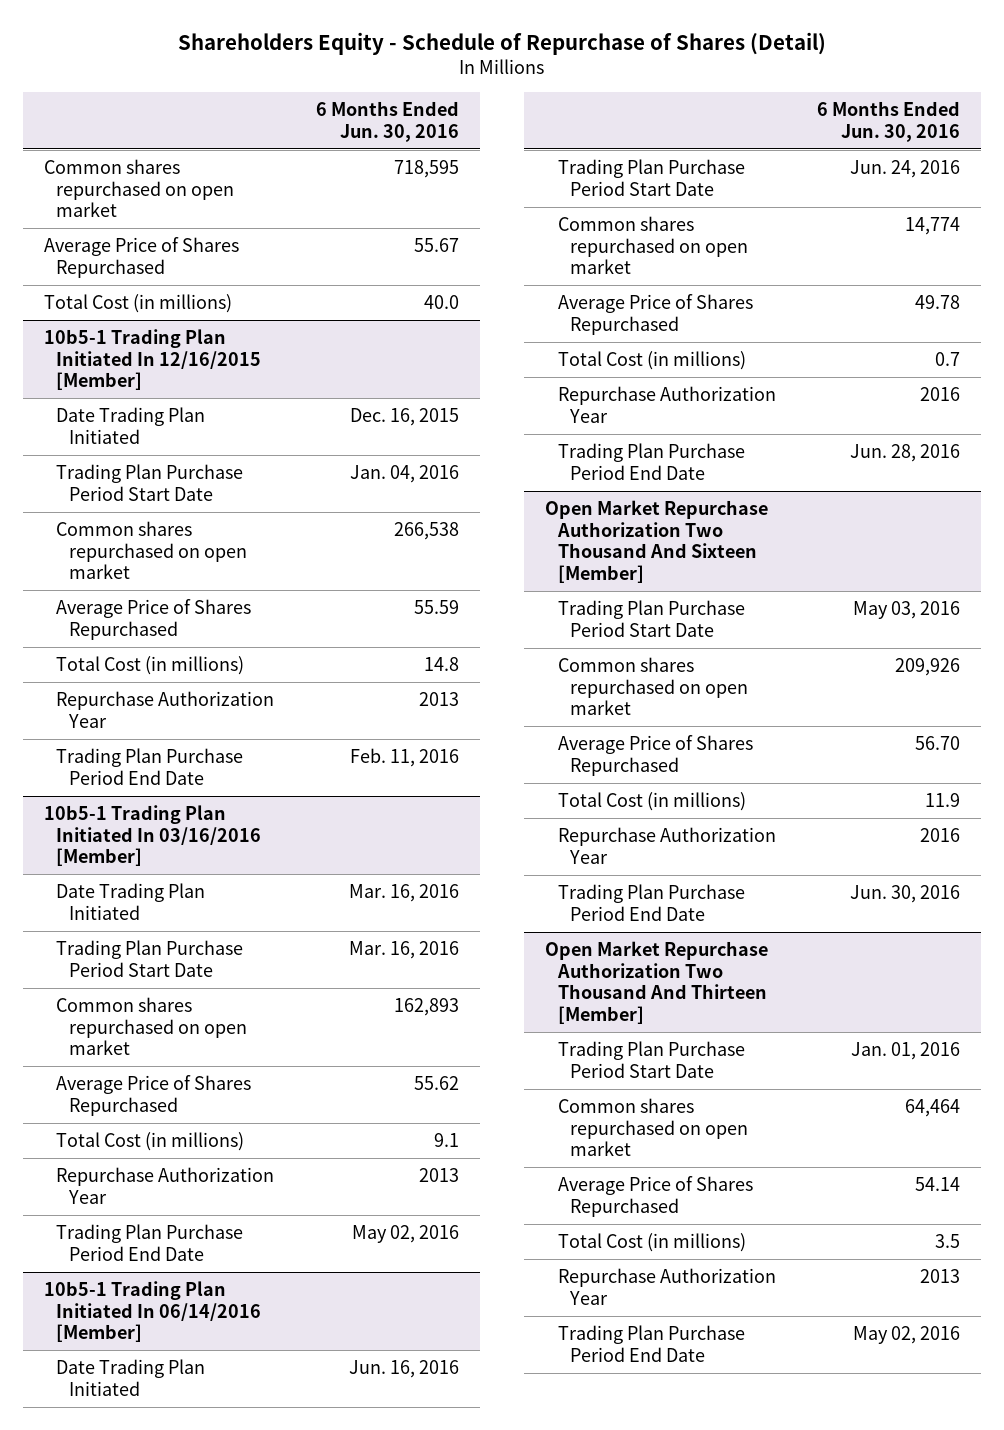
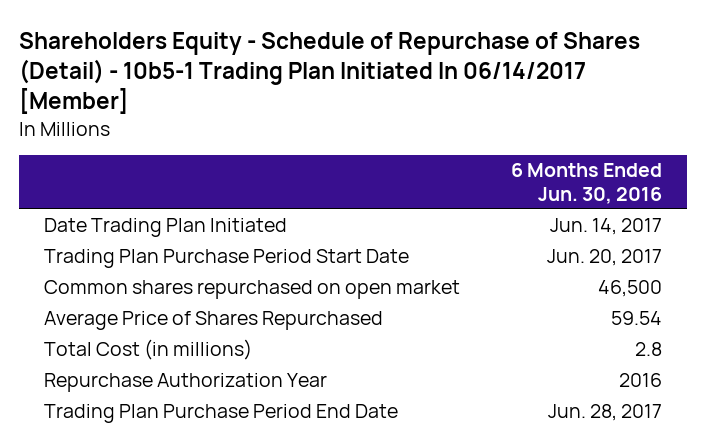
- Shareholders Equity - Schedule of Repurchase of Shares (Detail)
+ Shareholders Equity - Schedule of Repurchase of Shares (Detail) - 10b5-1 Trading Plan Initiated In 06/14/2017 [Member]
- Common shares repurchased on open market | 718,595
- Average Price of Shares Repurchased | 55.67
- Total Cost (in millions) | 40.0
- 10b5-1 Trading Plan Initiated In 12/16/2015 [Member]
- Date Trading Plan Initiated | Dec. 16, 2015
- Trading Plan Purchase Period Start Date | Jan. 04, 2016
- Common shares repurchased on open market | 266,538
- Average Price of Shares Repurchased | 55.59
- Total Cost (in millions) | 14.8
- Repurchase Authorization Year | 2013
- Trading Plan Purchase Period End Date | Feb. 11, 2016
- 10b5-1 Trading Plan Initiated In 03/16/2016 [Member]
- Date Trading Plan Initiated | Mar. 16, 2016
- Trading Plan Purchase Period Start Date | Mar. 16, 2016
- Common shares repurchased on open market | 162,893
- Average Price of Shares Repurchased | 55.62
- Total Cost (in millions) | 9.1
- Repurchase Authorization Year | 2013
- Trading Plan Purchase Period End Date | May 02, 2016
- 10b5-1 Trading Plan Initiated In 06/14/2016 [Member]
- Date Trading Plan Initiated | Jun. 16, 2016
- Trading Plan Purchase Period Start Date | Jun. 24, 2016
- Common shares repurchased on open market | 14,774
- Average Price of Shares Repurchased | 49.78
- Total Cost (in millions) | 0.7
- Repurchase Authorization Year | 2016
- Trading Plan Purchase Period End Date | Jun. 28, 2016
- Open Market Repurchase Authorization Two Thousand And Sixteen [Member]
- Trading Plan Purchase Period Start Date | May 03, 2016
- Common shares repurchased on open market | 209,926
- Average Price of Shares Repurchased | 56.70
- Total Cost (in millions) | 11.9
+ Date Trading Plan Initiated | Jun. 14, 2017
+ Trading Plan Purchase Period Start Date | Jun. 20, 2017
+ Common shares repurchased on open market | 46,500
+ Average Price of Shares Repurchased | 59.54
+ Total Cost (in millions) | 2.8
- Trading Plan Purchase Period End Date | Jun. 30, 2016
- Open Market Repurchase Authorization Two Thousand And Thirteen [Member]
- Trading Plan Purchase Period Start Date | Jan. 01, 2016
- Common shares repurchased on open market | 64,464
- Average Price of Shares Repurchased | 54.14
- Total Cost (in millions) | 3.5
- Repurchase Authorization Year | 2013
- Trading Plan Purchase Period End Date | May 02, 2016
+ Trading Plan Purchase Period End Date | Jun. 28, 2017

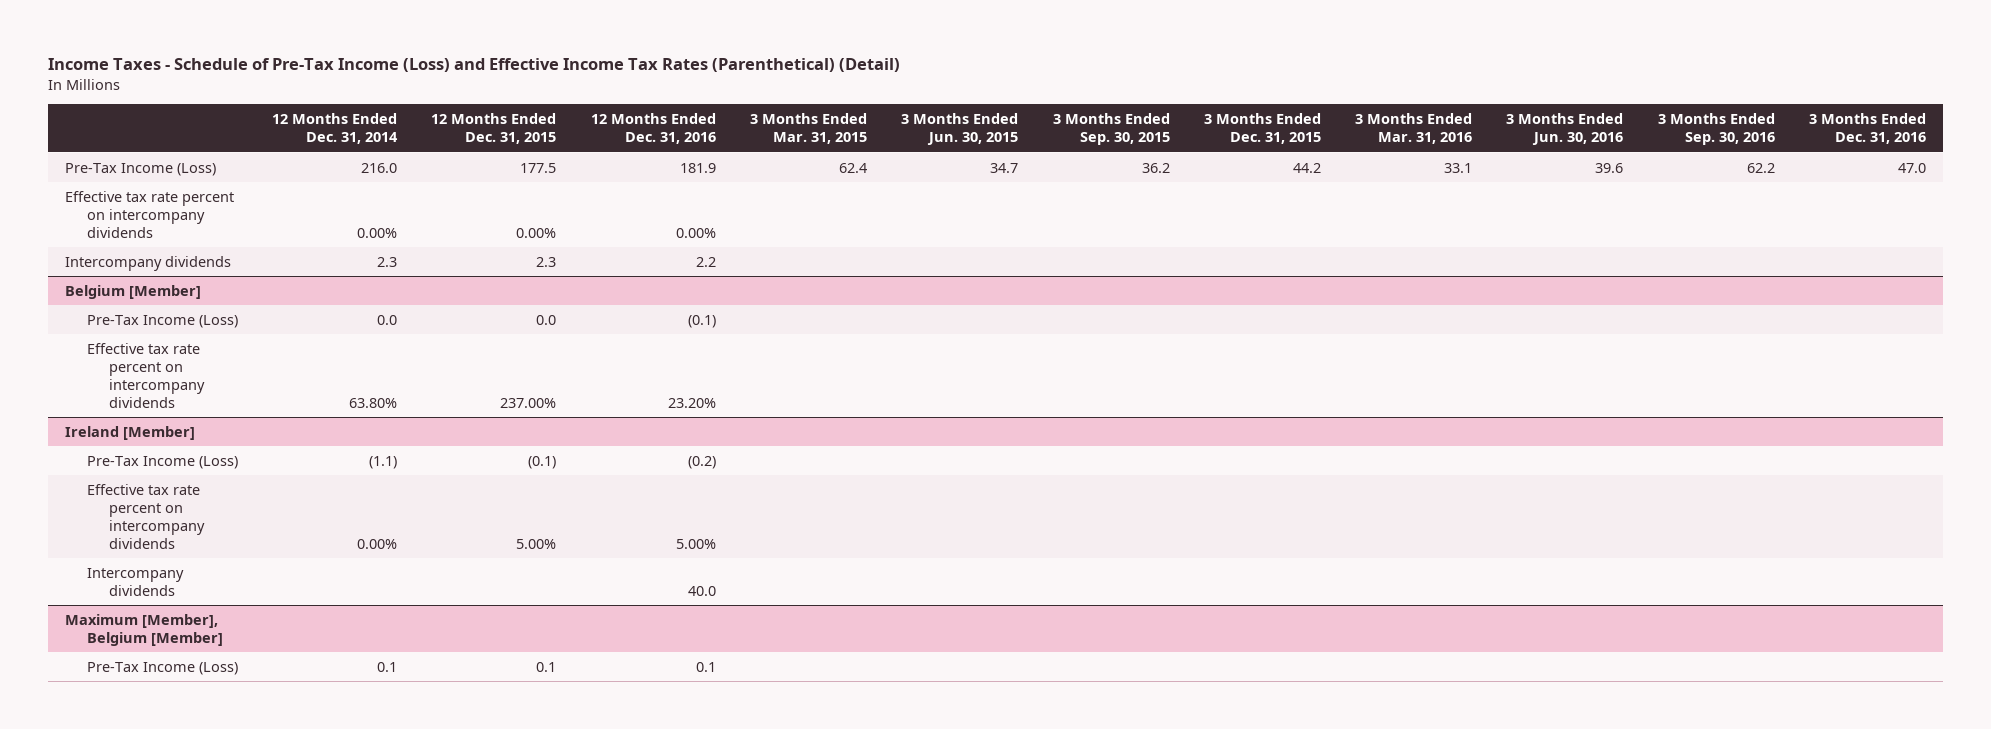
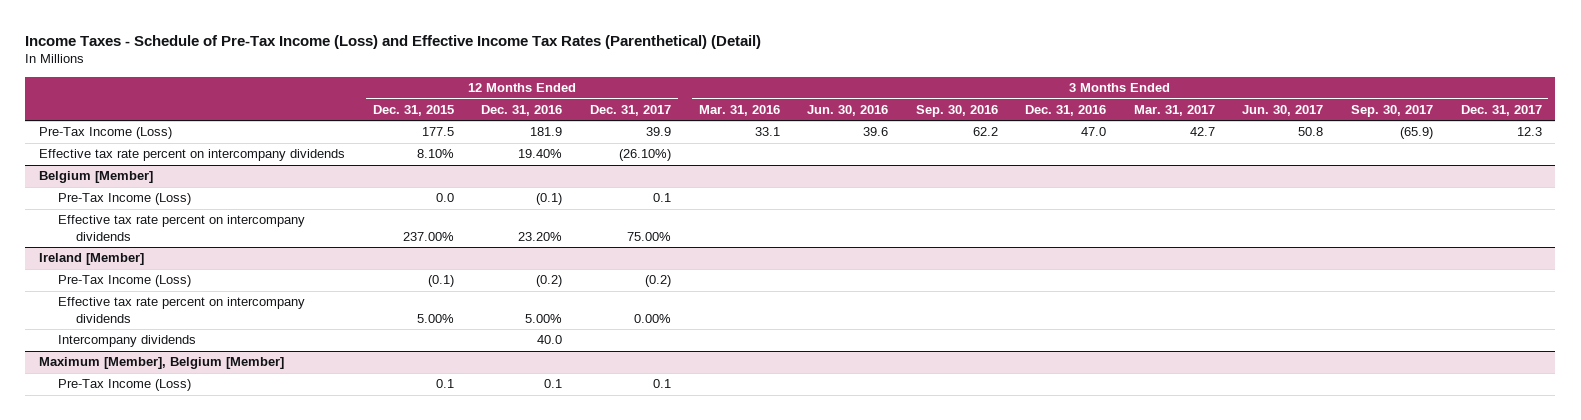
- | 12 Months Ended Dec. 31, 2014 | 12 Months Ended Dec. 31, 2015 | 12 Months Ended Dec. 31, 2016 | 3 Months Ended Mar. 31, 2015 | 3 Months Ended Jun. 30, 2015 | 3 Months Ended Sep. 30, 2015 | 3 Months Ended Dec. 31, 2015 | 3 Months Ended Mar. 31, 2016 | 3 Months Ended Jun. 30, 2016 | 3 Months Ended Sep. 30, 2016 | 3 Months Ended Dec. 31, 2016
+ | 12 Months Ended Dec. 31, 2015 | 12 Months Ended Dec. 31, 2016 | 12 Months Ended Dec. 31, 2017 | 3 Months Ended Mar. 31, 2016 | 3 Months Ended Jun. 30, 2016 | 3 Months Ended Sep. 30, 2016 | 3 Months Ended Dec. 31, 2016 | 3 Months Ended Mar. 31, 2017 | 3 Months Ended Jun. 30, 2017 | 3 Months Ended Sep. 30, 2017 | 3 Months Ended Dec. 31, 2017
- Effective tax rate percent on intercompany dividends | 0.00% | 0.00% | 0.00% | | | | | | | |
- Intercompany dividends | 2.3 | 2.3 | 2.2 | | | | | | | |
+ Effective tax rate percent on intercompany dividends | 8.10% | 19.40% | (26.10%) | | | | | | | |

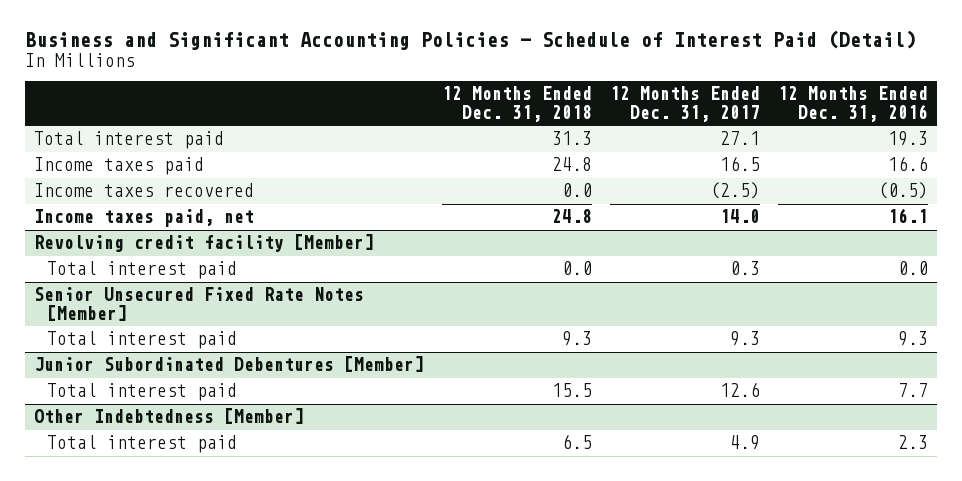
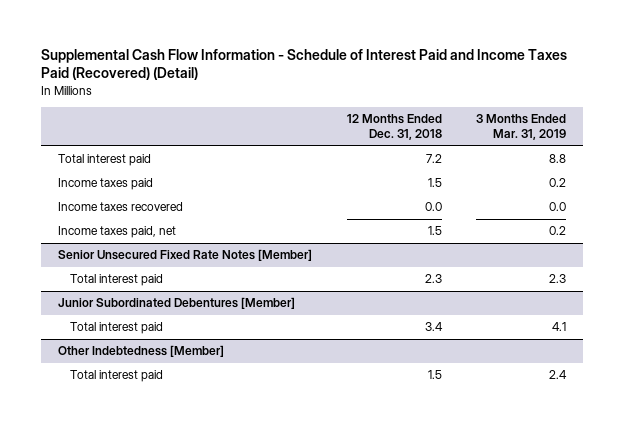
- Business and Significant Accounting Policies - Schedule of Interest Paid (Detail)
+ Supplemental Cash Flow Information - Schedule of Interest Paid and Income Taxes Paid (Recovered) (Detail)
- | 12 Months Ended Dec. 31, 2018 | 12 Months Ended Dec. 31, 2017 | 12 Months Ended Dec. 31, 2016
+ | 12 Months Ended Dec. 31, 2018 | 3 Months Ended Mar. 31, 2019
- Total interest paid | 31.3 | 27.1 | 19.3
- Income taxes paid | 24.8 | 16.5 | 16.6
+ Total interest paid | 7.2 | 8.8
+ Income taxes paid | 1.5 | 0.2
- Income taxes paid, net | 24.8 | 14.0 | 16.1
- Revolving credit facility [Member]
- Total interest paid | 0.0 | 0.3 | 0.0
+ Income taxes paid, net | 1.5 | 0.2
@ Senior Unsecured Fixed Rate Notes [Member]
- Total interest paid | 9.3 | 9.3 | 9.3
+ Total interest paid | 2.3 | 2.3
@ Junior Subordinated Debentures [Member]
- Total interest paid | 15.5 | 12.6 | 7.7
+ Total interest paid | 3.4 | 4.1
@ Other Indebtedness [Member]
- Total interest paid | 6.5 | 4.9 | 2.3
+ Total interest paid | 1.5 | 2.4

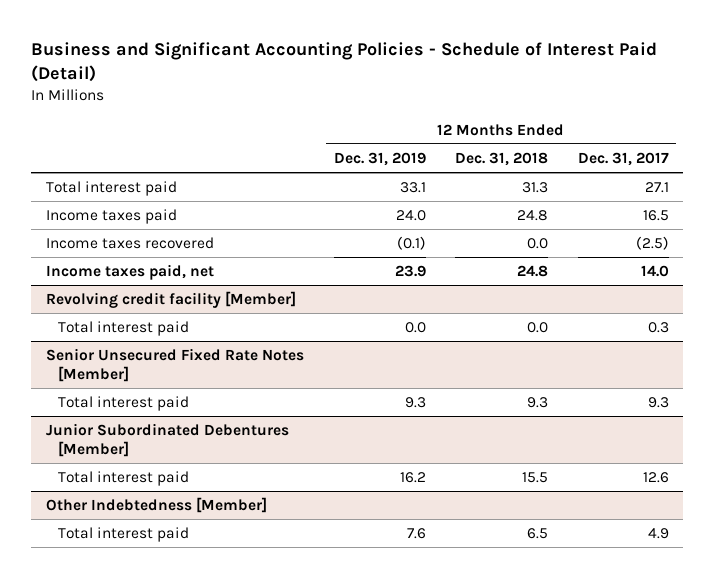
- Supplemental Cash Flow Information - Schedule of Interest Paid and Income Taxes Paid (Recovered) (Detail)
+ Business and Significant Accounting Policies - Schedule of Interest Paid (Detail)
- | 12 Months Ended Dec. 31, 2018 | 3 Months Ended Mar. 31, 2019
+ | 12 Months Ended Dec. 31, 2019 | 12 Months Ended Dec. 31, 2018 | 12 Months Ended Dec. 31, 2017
- Total interest paid | 7.2 | 8.8
- Income taxes paid | 1.5 | 0.2
+ Total interest paid | 33.1 | 31.3 | 27.1
+ Income taxes paid | 24.0 | 24.8 | 16.5
- Income taxes paid, net | 1.5 | 0.2
+ Income taxes paid, net | 23.9 | 24.8 | 14.0
+ Revolving credit facility [Member]
+ Total interest paid | 0.0 | 0.0 | 0.3
@ Senior Unsecured Fixed Rate Notes [Member]
- Total interest paid | 2.3 | 2.3
+ Total interest paid | 9.3 | 9.3 | 9.3
@ Junior Subordinated Debentures [Member]
- Total interest paid | 3.4 | 4.1
+ Total interest paid | 16.2 | 15.5 | 12.6
@ Other Indebtedness [Member]
- Total interest paid | 1.5 | 2.4
+ Total interest paid | 7.6 | 6.5 | 4.9

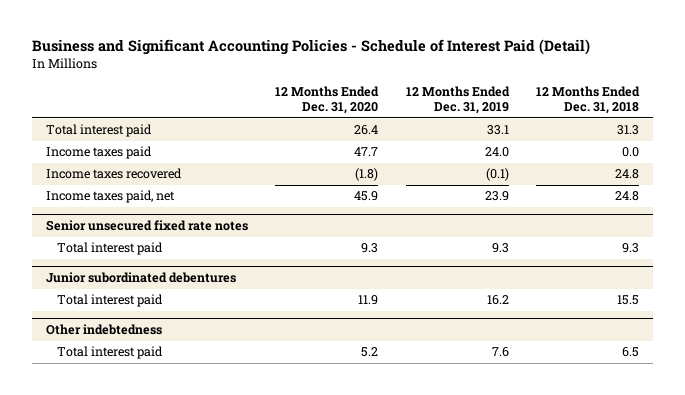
- | 12 Months Ended Dec. 31, 2019 | 12 Months Ended Dec. 31, 2018 | 12 Months Ended Dec. 31, 2017
+ | 12 Months Ended Dec. 31, 2020 | 12 Months Ended Dec. 31, 2019 | 12 Months Ended Dec. 31, 2018
- Income taxes paid | 24.0 | 24.8 | 16.5
- Income taxes recovered | (0.1) | 0.0 | (2.5)
+ Income taxes paid | 47.7 | 24.0 | 0.0
+ Income taxes recovered | (1.8) | (0.1) | 24.8
- Revolving credit facility [Member]
- Total interest paid | 0.0 | 0.0 | 0.3
- Senior Unsecured Fixed Rate Notes [Member]
+ Senior unsecured fixed rate notes
- Junior Subordinated Debentures [Member]
+ Junior subordinated debentures
- Other Indebtedness [Member]
+ Other indebtedness

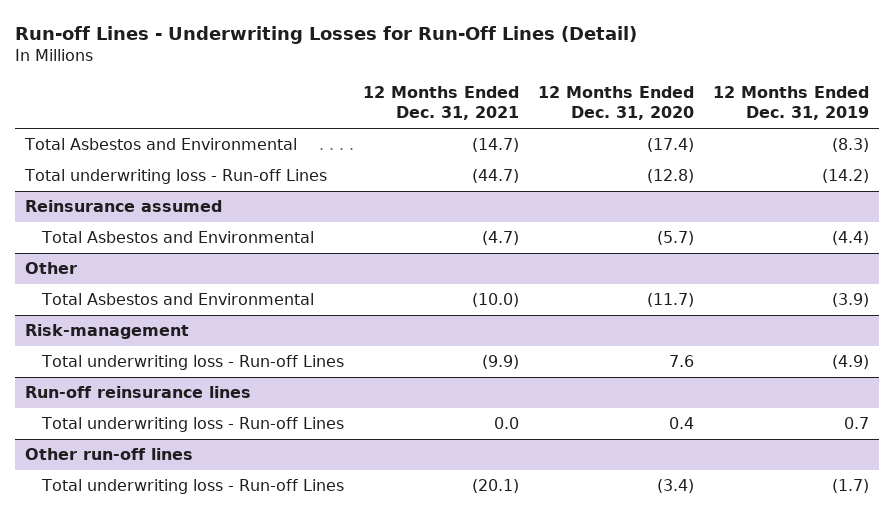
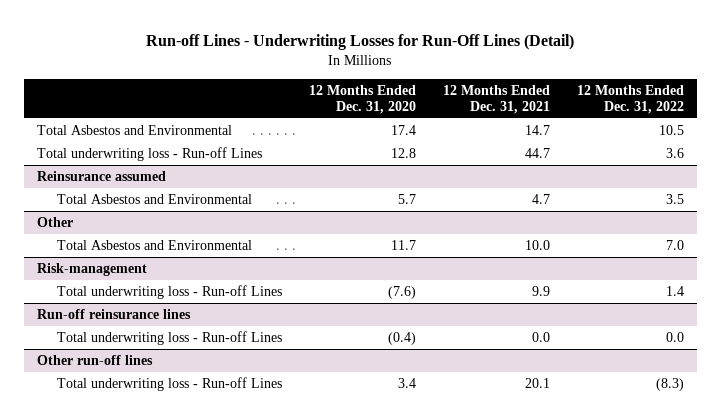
- | 12 Months Ended Dec. 31, 2021 | 12 Months Ended Dec. 31, 2020 | 12 Months Ended Dec. 31, 2019
+ | 12 Months Ended Dec. 31, 2020 | 12 Months Ended Dec. 31, 2021 | 12 Months Ended Dec. 31, 2022
- Total Asbestos and Environmental | (14.7) | (17.4) | (8.3)
- Total underwriting loss - Run-off Lines | (44.7) | (12.8) | (14.2)
+ Total Asbestos and Environmental | 17.4 | 14.7 | 10.5
+ Total underwriting loss - Run-off Lines | 12.8 | 44.7 | 3.6
@ Reinsurance assumed
- Total Asbestos and Environmental | (4.7) | (5.7) | (4.4)
+ Total Asbestos and Environmental | 5.7 | 4.7 | 3.5
@ Other
- Total Asbestos and Environmental | (10.0) | (11.7) | (3.9)
+ Total Asbestos and Environmental | 11.7 | 10.0 | 7.0
@ Risk-management
- Total underwriting loss - Run-off Lines | (9.9) | 7.6 | (4.9)
+ Total underwriting loss - Run-off Lines | (7.6) | 9.9 | 1.4
@ Run-off reinsurance lines
- Total underwriting loss - Run-off Lines | 0.0 | 0.4 | 0.7
+ Total underwriting loss - Run-off Lines | (0.4) | 0.0 | 0.0
@ Other run-off lines
- Total underwriting loss - Run-off Lines | (20.1) | (3.4) | (1.7)
+ Total underwriting loss - Run-off Lines | 3.4 | 20.1 | (8.3)

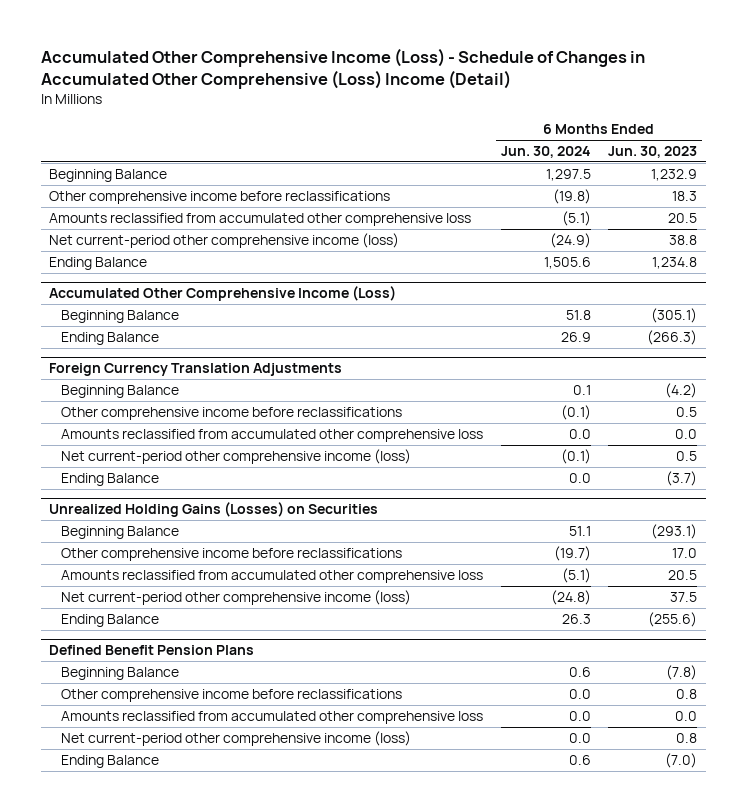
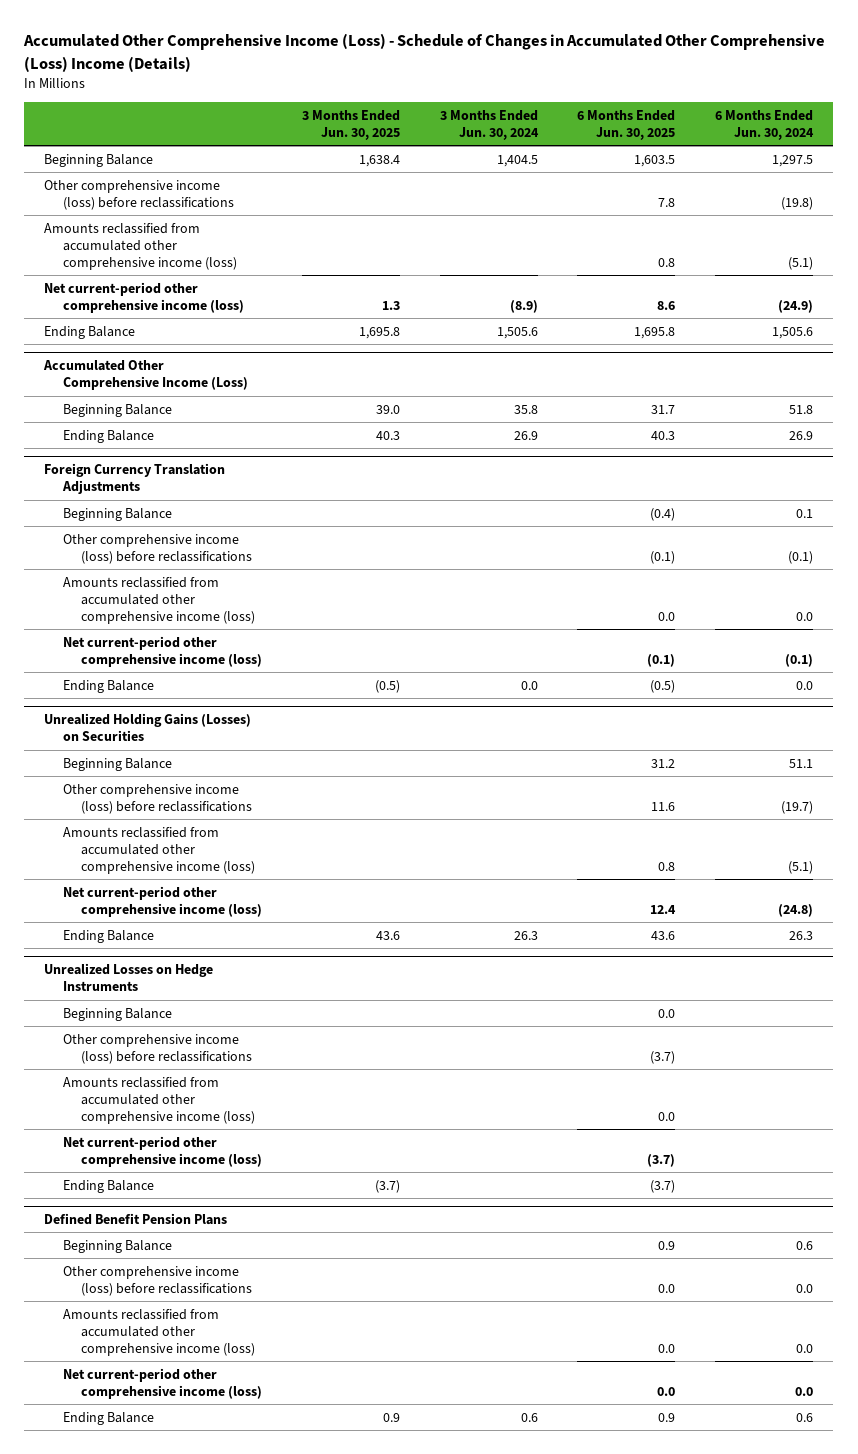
- Accumulated Other Comprehensive Income (Loss) - Schedule of Changes in Accumulated Other Comprehensive (Loss) Income (Detail)
+ Accumulated Other Comprehensive Income (Loss) - Schedule of Changes in Accumulated Other Comprehensive (Loss) Income (Details)
- | 6 Months Ended Jun. 30, 2024 | 6 Months Ended Jun. 30, 2023
+ | 3 Months Ended Jun. 30, 2025 | 3 Months Ended Jun. 30, 2024 | 6 Months Ended Jun. 30, 2025 | 6 Months Ended Jun. 30, 2024
- Other comprehensive income before reclassifications | (19.8) | 18.3
- Amounts reclassified from accumulated other comprehensive loss | (5.1) | 20.5
+ Other comprehensive income (loss) before reclassifications | | | 7.8 | (19.8)
+ Amounts reclassified from accumulated other comprehensive income (loss) | | | 0.8 | (5.1)
@ Foreign Currency Translation Adjustments
- Other comprehensive income before reclassifications | (0.1) | 0.5
- Amounts reclassified from accumulated other comprehensive loss | 0.0 | 0.0
+ Other comprehensive income (loss) before reclassifications | | | (0.1) | (0.1)
+ Amounts reclassified from accumulated other comprehensive income (loss) | | | 0.0 | 0.0
@ Unrealized Holding Gains (Losses) on Securities
- Other comprehensive income before reclassifications | (19.7) | 17.0
- Amounts reclassified from accumulated other comprehensive loss | (5.1) | 20.5
+ Other comprehensive income (loss) before reclassifications | | | 11.6 | (19.7)
+ Amounts reclassified from accumulated other comprehensive income (loss) | | | 0.8 | (5.1)
+ Unrealized Losses on Hedge Instruments
+ Beginning Balance | | | 0.0 |
+ Other comprehensive income (loss) before reclassifications | | | (3.7) |
+ Amounts reclassified from accumulated other comprehensive income (loss) | | | 0.0 |
+ Net current-period other comprehensive income (loss) | | | (3.7) |
+ Ending Balance | (3.7) | | (3.7) |
@ Defined Benefit Pension Plans
- Other comprehensive income before reclassifications | 0.0 | 0.8
- Amounts reclassified from accumulated other comprehensive loss | 0.0 | 0.0
+ Other comprehensive income (loss) before reclassifications | | | 0.0 | 0.0
+ Amounts reclassified from accumulated other comprehensive income (loss) | | | 0.0 | 0.0

